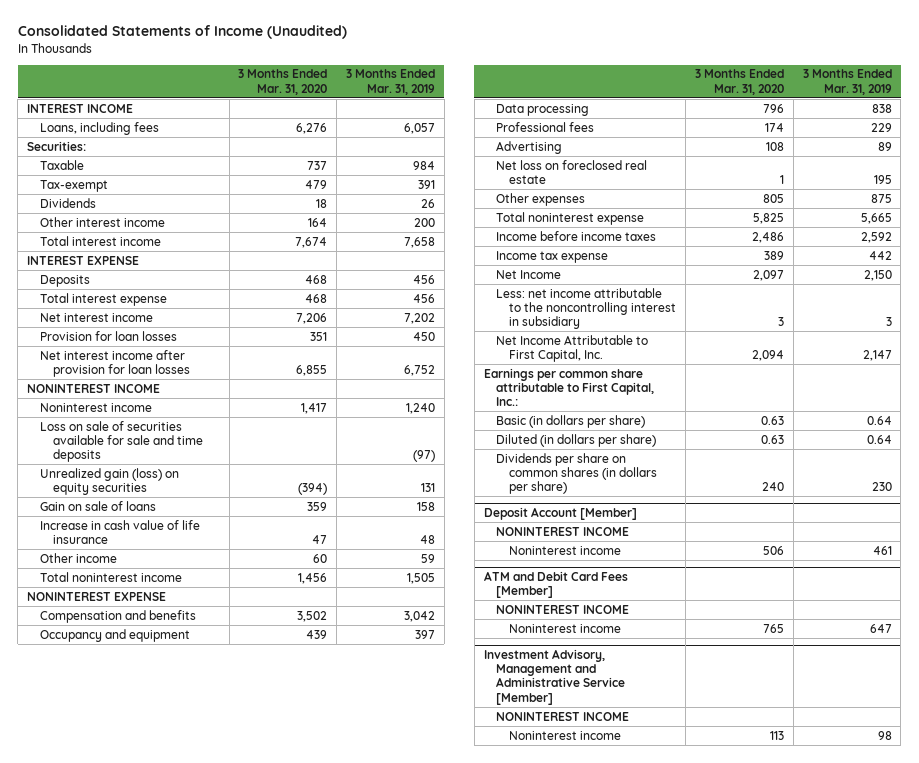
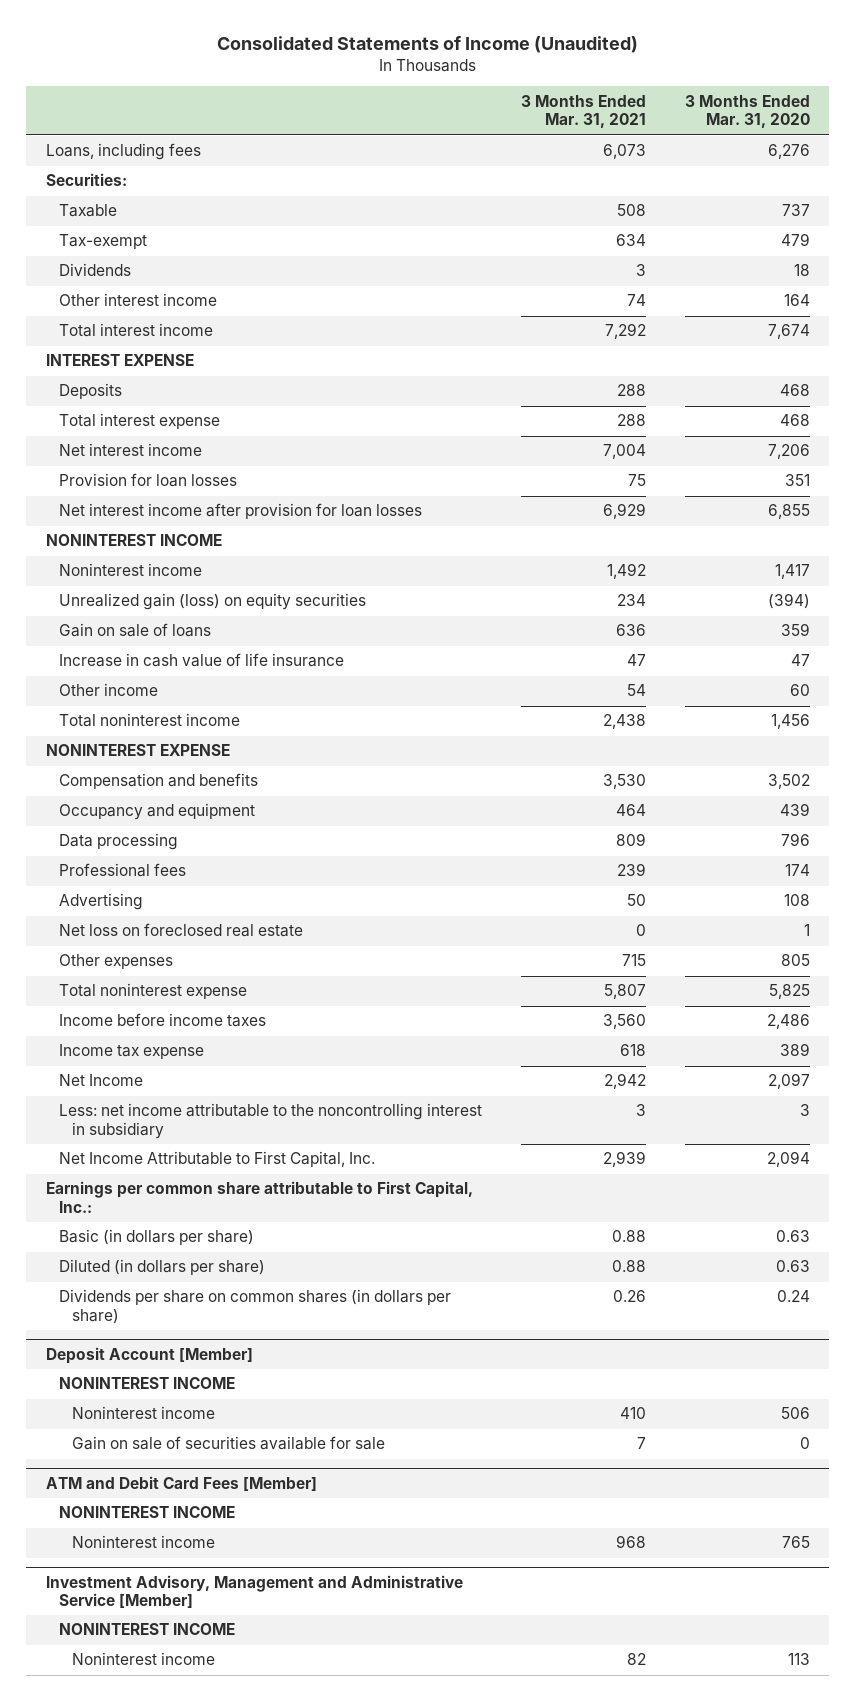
- | 3 Months Ended Mar. 31, 2020 | 3 Months Ended Mar. 31, 2019
+ | 3 Months Ended Mar. 31, 2021 | 3 Months Ended Mar. 31, 2020
- INTEREST INCOME
- Loss on sale of securities available for sale and time deposits | | (97)
- Dividends per share on common shares (in dollars per share) | 240 | 230
+ Dividends per share on common shares (in dollars per share) | 0.26 | 0.24
@ Deposit Account [Member]
+ Gain on sale of securities available for sale | 7 | 0

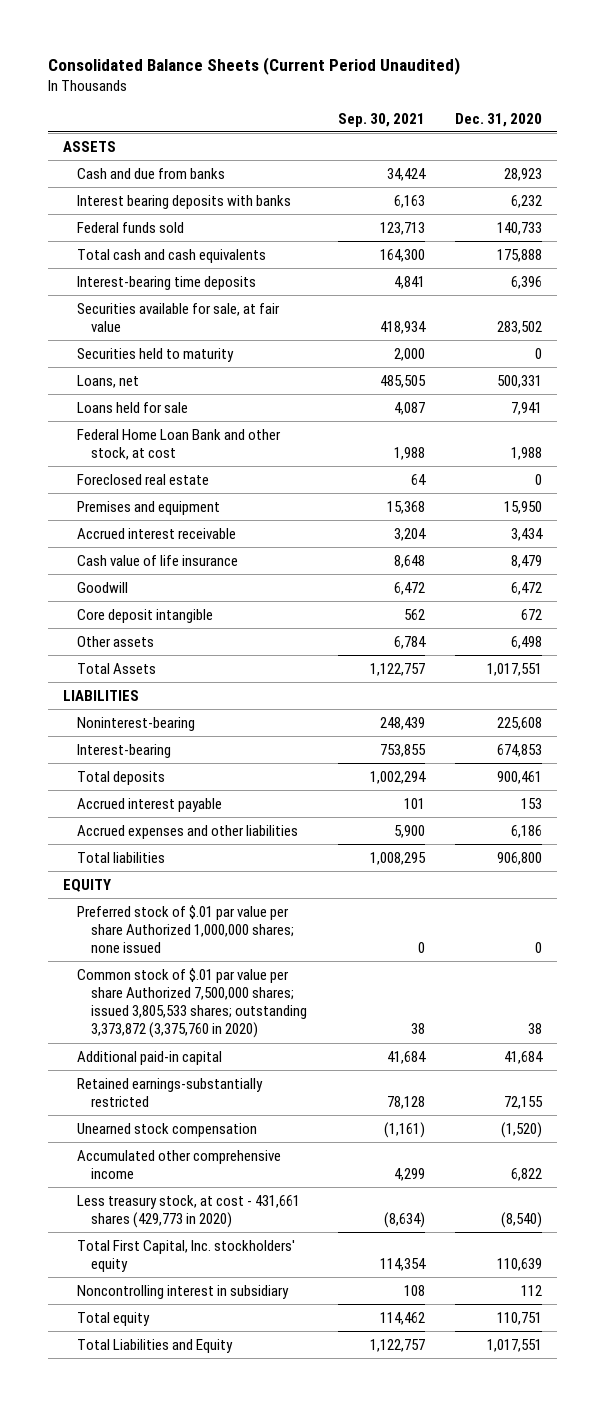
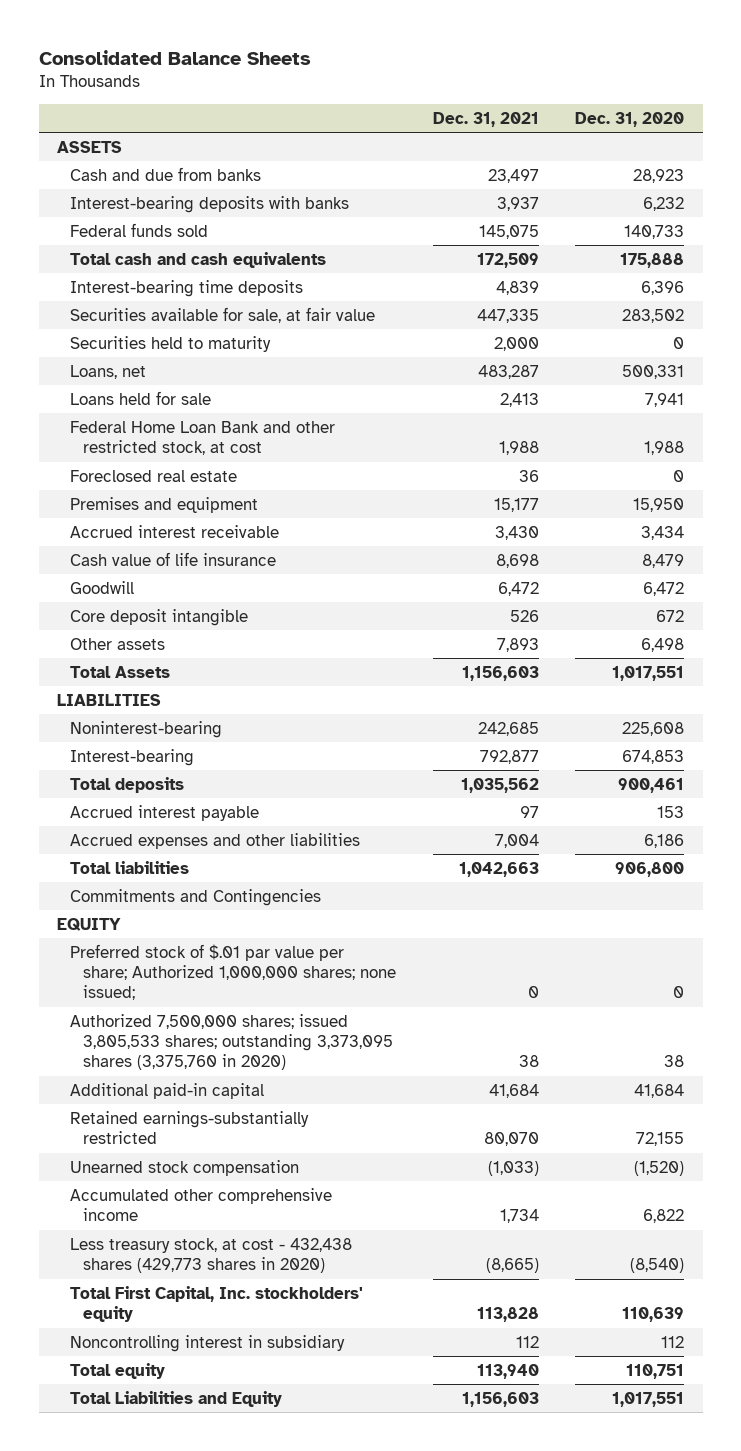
- Consolidated Balance Sheets (Current Period Unaudited)
+ Consolidated Balance Sheets
- | Sep. 30, 2021 | Dec. 31, 2020
+ | Dec. 31, 2021 | Dec. 31, 2020
- Interest bearing deposits with banks | 6,163 | 6,232
+ Interest-bearing deposits with banks | 3,937 | 6,232
- Federal Home Loan Bank and other stock, at cost | 1,988 | 1,988
+ Federal Home Loan Bank and other restricted stock, at cost | 1,988 | 1,988
+ Commitments and Contingencies
- Preferred stock of $.01 par value per share Authorized 1,000,000 shares; none issued | 0 | 0
- Common stock of $.01 par value per share Authorized 7,500,000 shares; issued 3,805,533 shares; outstanding 3,373,872 (3,375,760 in 2020) | 38 | 38
+ Preferred stock of $.01 par value per share; Authorized 1,000,000 shares; none issued; | 0 | 0
+ Authorized 7,500,000 shares; issued 3,805,533 shares; outstanding 3,373,095 shares (3,375,760 in 2020) | 38 | 38
- Less treasury stock, at cost - 431,661 shares (429,773 in 2020) | (8,634) | (8,540)
+ Less treasury stock, at cost - 432,438 shares (429,773 shares in 2020) | (8,665) | (8,540)

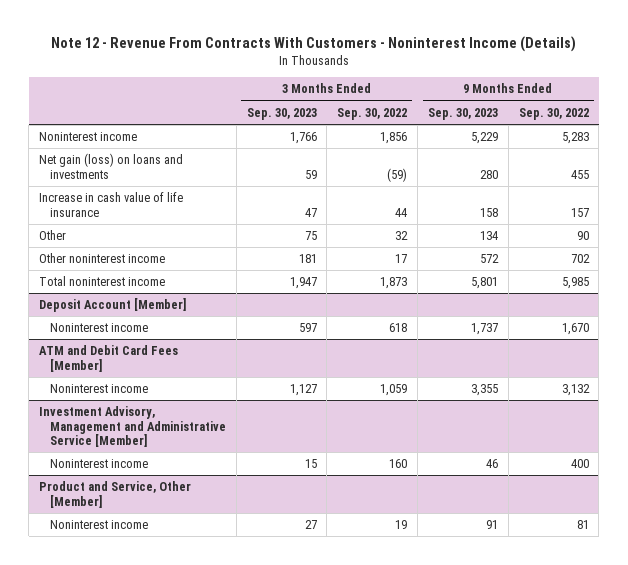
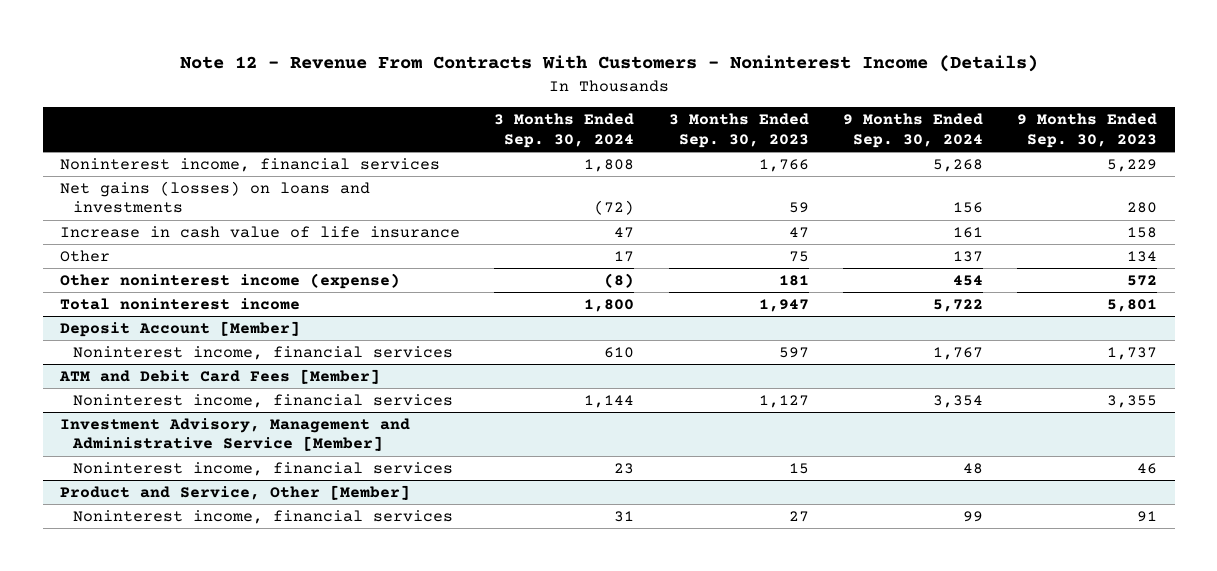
- | 3 Months Ended Sep. 30, 2023 | 3 Months Ended Sep. 30, 2022 | 9 Months Ended Sep. 30, 2023 | 9 Months Ended Sep. 30, 2022
+ | 3 Months Ended Sep. 30, 2024 | 3 Months Ended Sep. 30, 2023 | 9 Months Ended Sep. 30, 2024 | 9 Months Ended Sep. 30, 2023
- Noninterest income | 1,766 | 1,856 | 5,229 | 5,283
- Net gain (loss) on loans and investments | 59 | (59) | 280 | 455
+ Noninterest income, financial services | 1,808 | 1,766 | 5,268 | 5,229
+ Net gains (losses) on loans and investments | (72) | 59 | 156 | 280
- Other noninterest income | 181 | 17 | 572 | 702
+ Other noninterest income (expense) | (8) | 181 | 454 | 572
@ Deposit Account [Member]
- Noninterest income | 597 | 618 | 1,737 | 1,670
+ Noninterest income, financial services | 610 | 597 | 1,767 | 1,737
@ ATM and Debit Card Fees [Member]
- Noninterest income | 1,127 | 1,059 | 3,355 | 3,132
+ Noninterest income, financial services | 1,144 | 1,127 | 3,354 | 3,355
@ Investment Advisory, Management and Administrative Service [Member]
- Noninterest income | 15 | 160 | 46 | 400
+ Noninterest income, financial services | 23 | 15 | 48 | 46
@ Product and Service, Other [Member]
- Noninterest income | 27 | 19 | 91 | 81
+ Noninterest income, financial services | 31 | 27 | 99 | 91

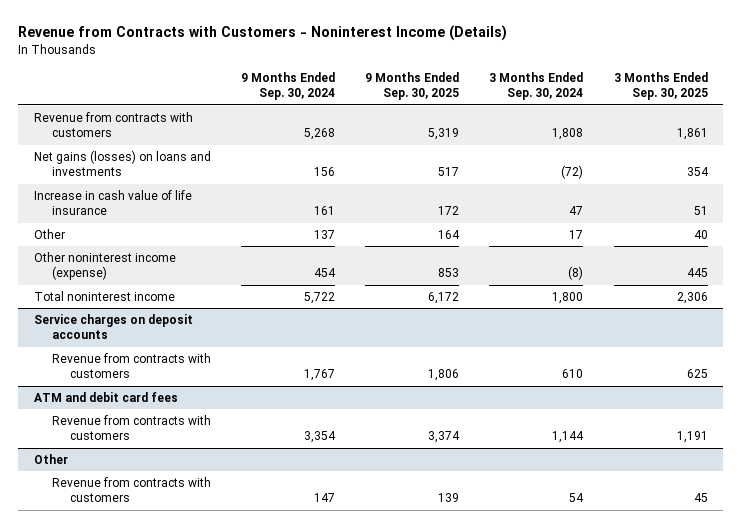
- Note 12 - Revenue From Contracts With Customers - Noninterest Income (Details)
+ Revenue from Contracts with Customers - Noninterest Income (Details)
- | 3 Months Ended Sep. 30, 2024 | 3 Months Ended Sep. 30, 2023 | 9 Months Ended Sep. 30, 2024 | 9 Months Ended Sep. 30, 2023
+ | 9 Months Ended Sep. 30, 2024 | 9 Months Ended Sep. 30, 2025 | 3 Months Ended Sep. 30, 2024 | 3 Months Ended Sep. 30, 2025
- Noninterest income, financial services | 1,808 | 1,766 | 5,268 | 5,229
+ Revenue from contracts with customers | 5,268 | 5,319 | 1,808 | 1,861
- Deposit Account [Member]
- Noninterest income, financial services | 610 | 597 | 1,767 | 1,737
- ATM and Debit Card Fees [Member]
- Noninterest income, financial services | 1,144 | 1,127 | 3,354 | 3,355
- Investment Advisory, Management and Administrative Service [Member]
- Noninterest income, financial services | 23 | 15 | 48 | 46
- Product and Service, Other [Member]
- Noninterest income, financial services | 31 | 27 | 99 | 91
+ Service charges on deposit accounts
+ Revenue from contracts with customers | 1,767 | 1,806 | 610 | 625
+ ATM and debit card fees
+ Revenue from contracts with customers | 3,354 | 3,374 | 1,144 | 1,191
+ Other
+ Revenue from contracts with customers | 147 | 139 | 54 | 45

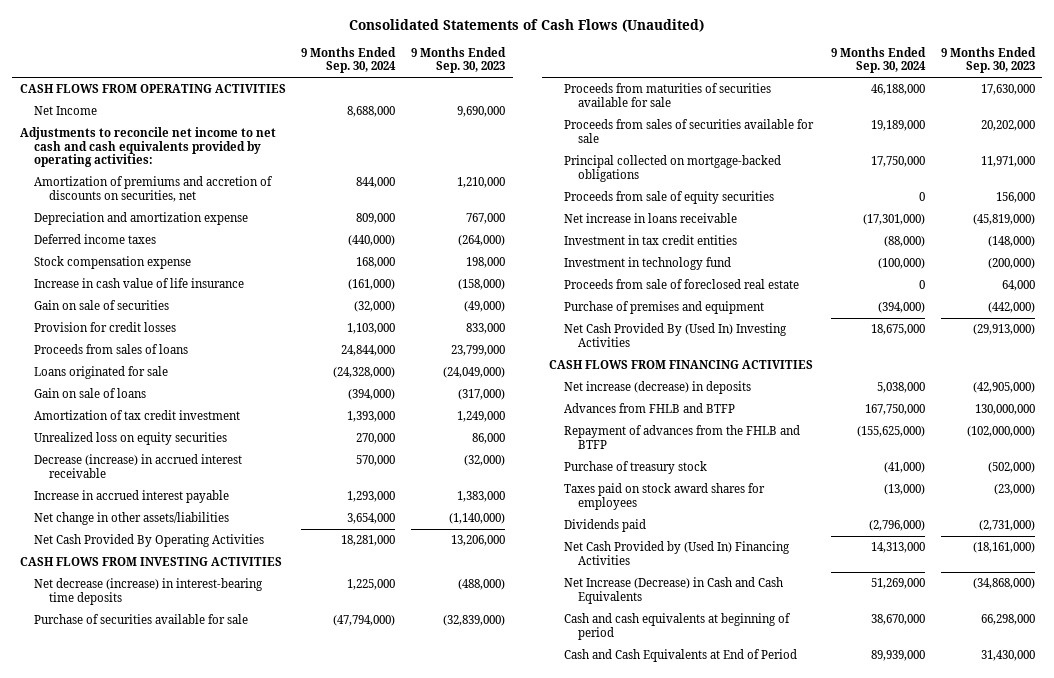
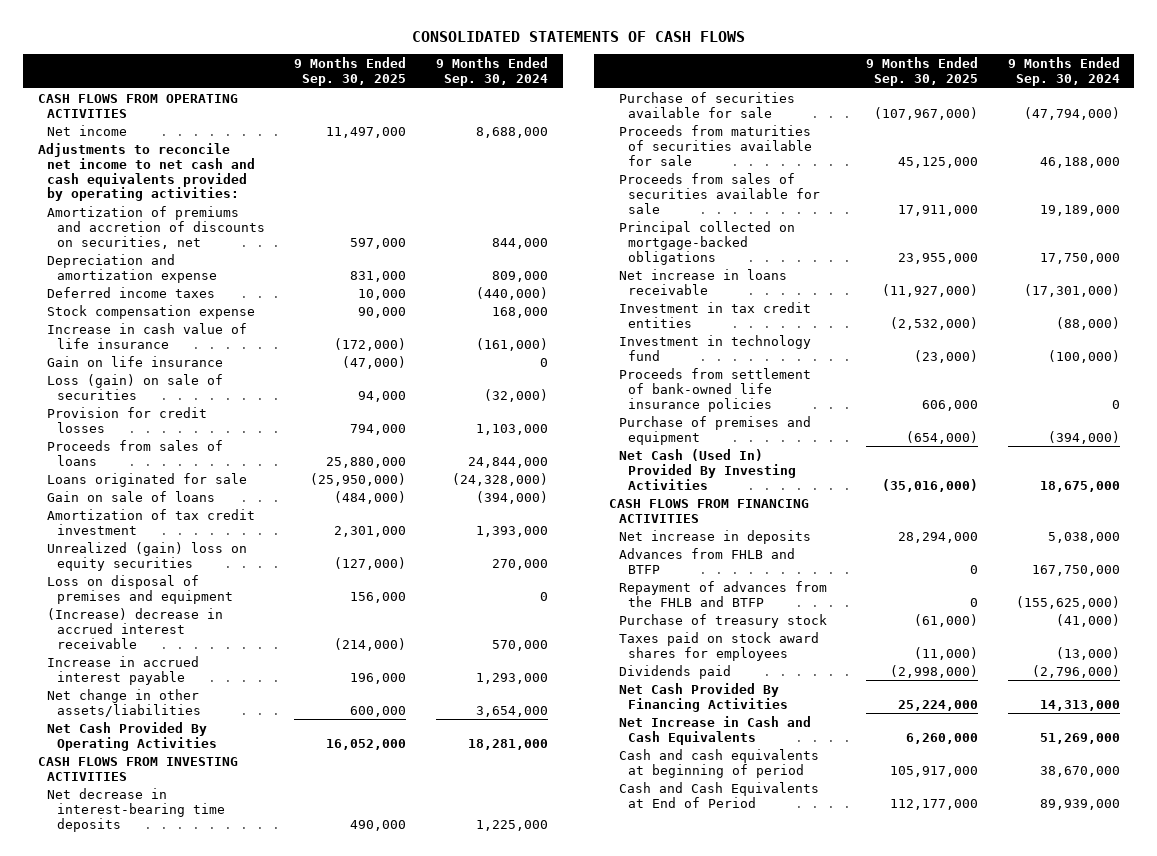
- Consolidated Statements of Cash Flows (Unaudited)
+ CONSOLIDATED STATEMENTS OF CASH FLOWS
- | 9 Months Ended Sep. 30, 2024 | 9 Months Ended Sep. 30, 2023
+ | 9 Months Ended Sep. 30, 2025 | 9 Months Ended Sep. 30, 2024
- Net Income | 8,688,000 | 9,690,000
+ Net income | 11,497,000 | 8,688,000
- Gain on sale of securities | (32,000) | (49,000)
+ Gain on life insurance | (47,000) | 0
+ Loss (gain) on sale of securities | 94,000 | (32,000)
- Unrealized loss on equity securities | 270,000 | 86,000
- Decrease (increase) in accrued interest receivable | 570,000 | (32,000)
+ Unrealized (gain) loss on equity securities | (127,000) | 270,000
+ Loss on disposal of premises and equipment | 156,000 | 0
+ (Increase) decrease in accrued interest receivable | (214,000) | 570,000
- Net decrease (increase) in interest-bearing time deposits | 1,225,000 | (488,000)
+ Net decrease in interest-bearing time deposits | 490,000 | 1,225,000
- Proceeds from sale of equity securities | 0 | 156,000
- Proceeds from sale of foreclosed real estate | 0 | 64,000
+ Proceeds from settlement of bank-owned life insurance policies | 606,000 | 0
- Net Cash Provided By (Used In) Investing Activities | 18,675,000 | (29,913,000)
+ Net Cash (Used In) Provided By Investing Activities | (35,016,000) | 18,675,000
- Net increase (decrease) in deposits | 5,038,000 | (42,905,000)
+ Net increase in deposits | 28,294,000 | 5,038,000
- Net Cash Provided by (Used In) Financing Activities | 14,313,000 | (18,161,000)
- Net Increase (Decrease) in Cash and Cash Equivalents | 51,269,000 | (34,868,000)
+ Net Cash Provided By Financing Activities | 25,224,000 | 14,313,000
+ Net Increase in Cash and Cash Equivalents | 6,260,000 | 51,269,000

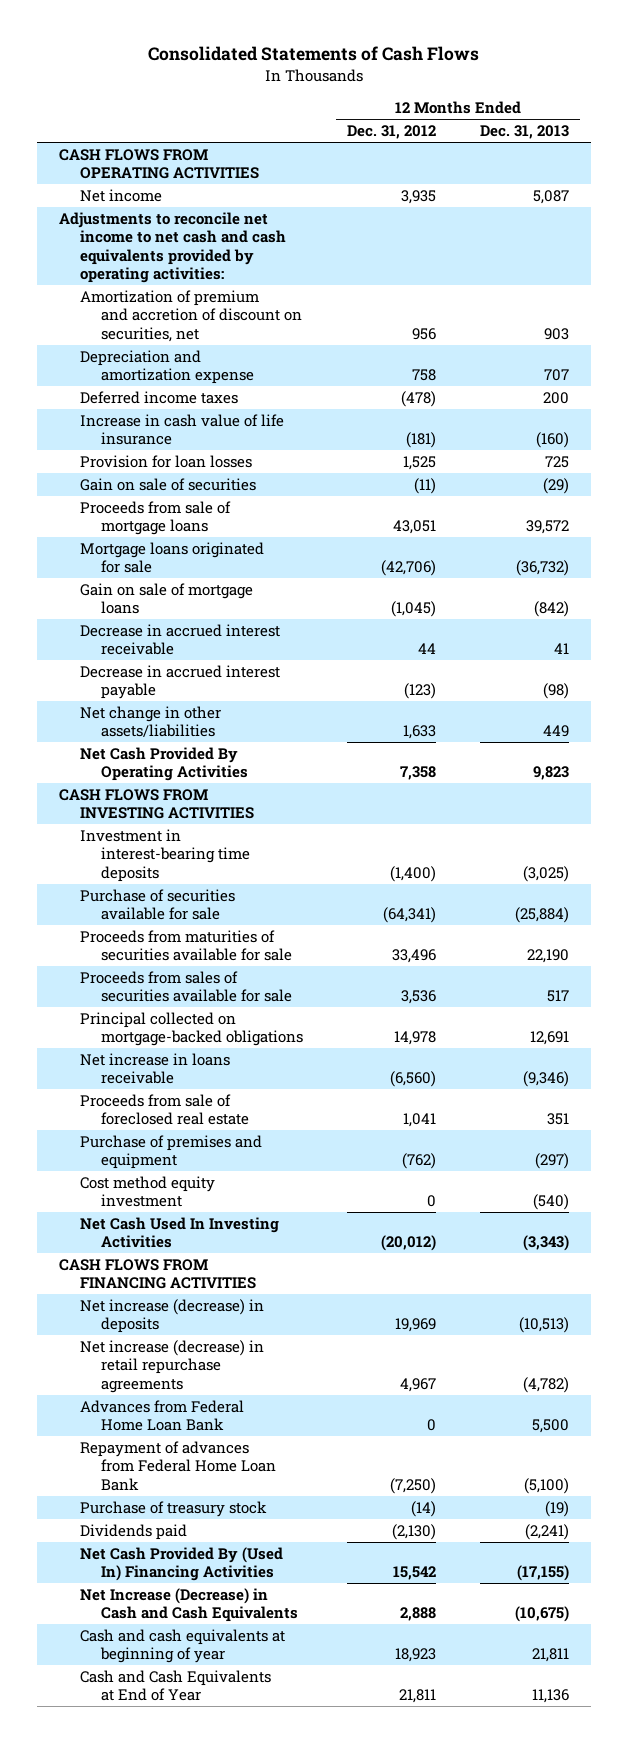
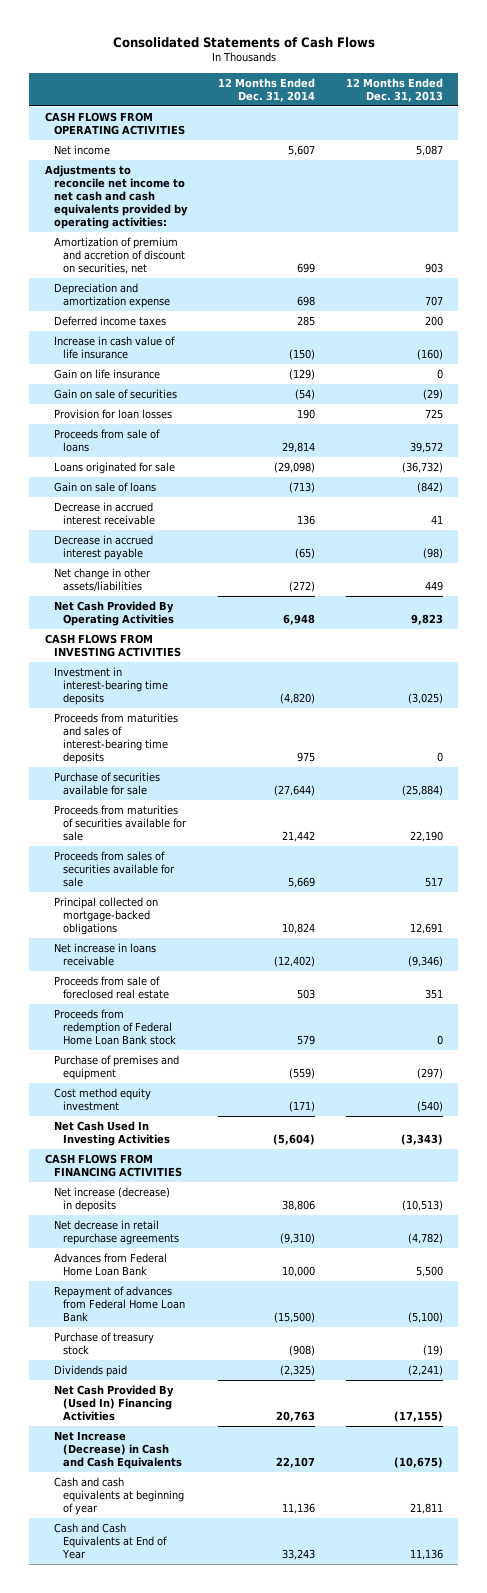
- | 12 Months Ended Dec. 31, 2012 | 12 Months Ended Dec. 31, 2013
+ | 12 Months Ended Dec. 31, 2014 | 12 Months Ended Dec. 31, 2013
+ Gain on life insurance | (129) | 0
- Proceeds from sale of mortgage loans | 43,051 | 39,572
- Mortgage loans originated for sale | (42,706) | (36,732)
- Gain on sale of mortgage loans | (1,045) | (842)
moved down: Provision for loan losses | 190 | 725
+ Proceeds from sale of loans | 29,814 | 39,572
+ Loans originated for sale | (29,098) | (36,732)
+ Gain on sale of loans | (713) | (842)
+ Proceeds from maturities and sales of interest-bearing time deposits | 975 | 0
+ Proceeds from redemption of Federal Home Loan Bank stock | 579 | 0
- Net increase (decrease) in retail repurchase agreements | 4,967 | (4,782)
+ Net decrease in retail repurchase agreements | (9,310) | (4,782)

